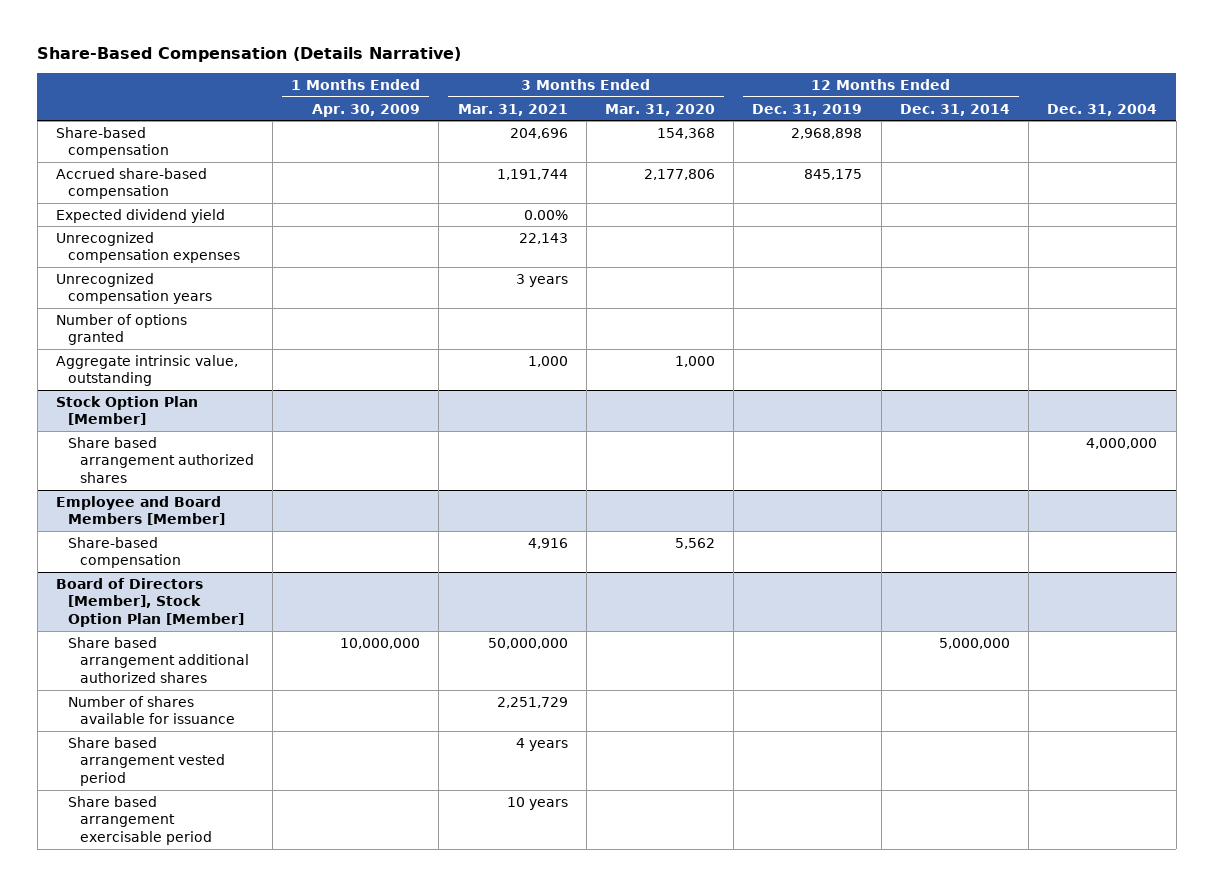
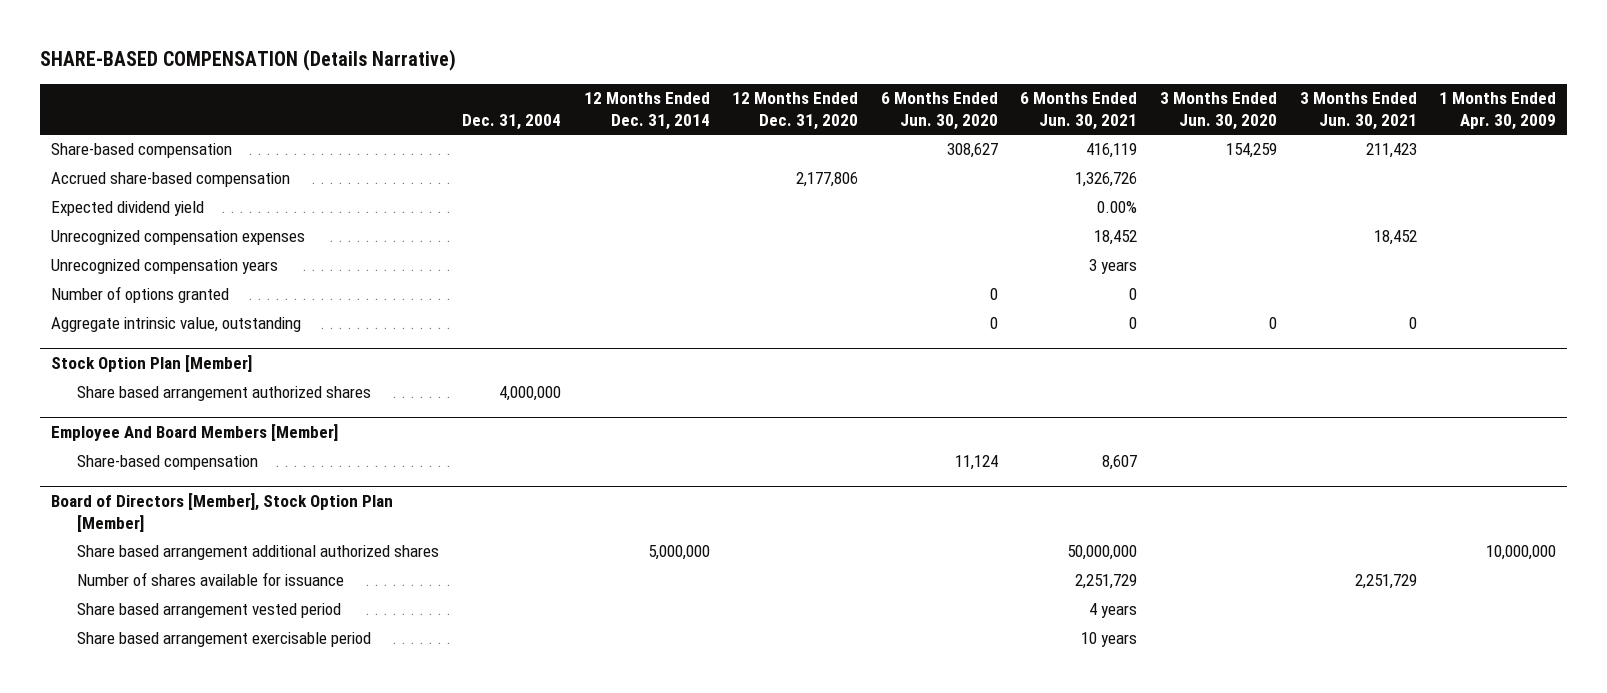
- Share-Based Compensation (Details Narrative)
+ SHARE-BASED COMPENSATION (Details Narrative)
- | 1 Months Ended Apr. 30, 2009 | 3 Months Ended Mar. 31, 2021 | 3 Months Ended Mar. 31, 2020 | 12 Months Ended Dec. 31, 2019 | 12 Months Ended Dec. 31, 2014 | Dec. 31, 2004
+ | Dec. 31, 2004 | 12 Months Ended Dec. 31, 2014 | 12 Months Ended Dec. 31, 2020 | 6 Months Ended Jun. 30, 2020 | 6 Months Ended Jun. 30, 2021 | 3 Months Ended Jun. 30, 2020 | 3 Months Ended Jun. 30, 2021 | 1 Months Ended Apr. 30, 2009
- Employee and Board Members [Member]
+ Employee And Board Members [Member]

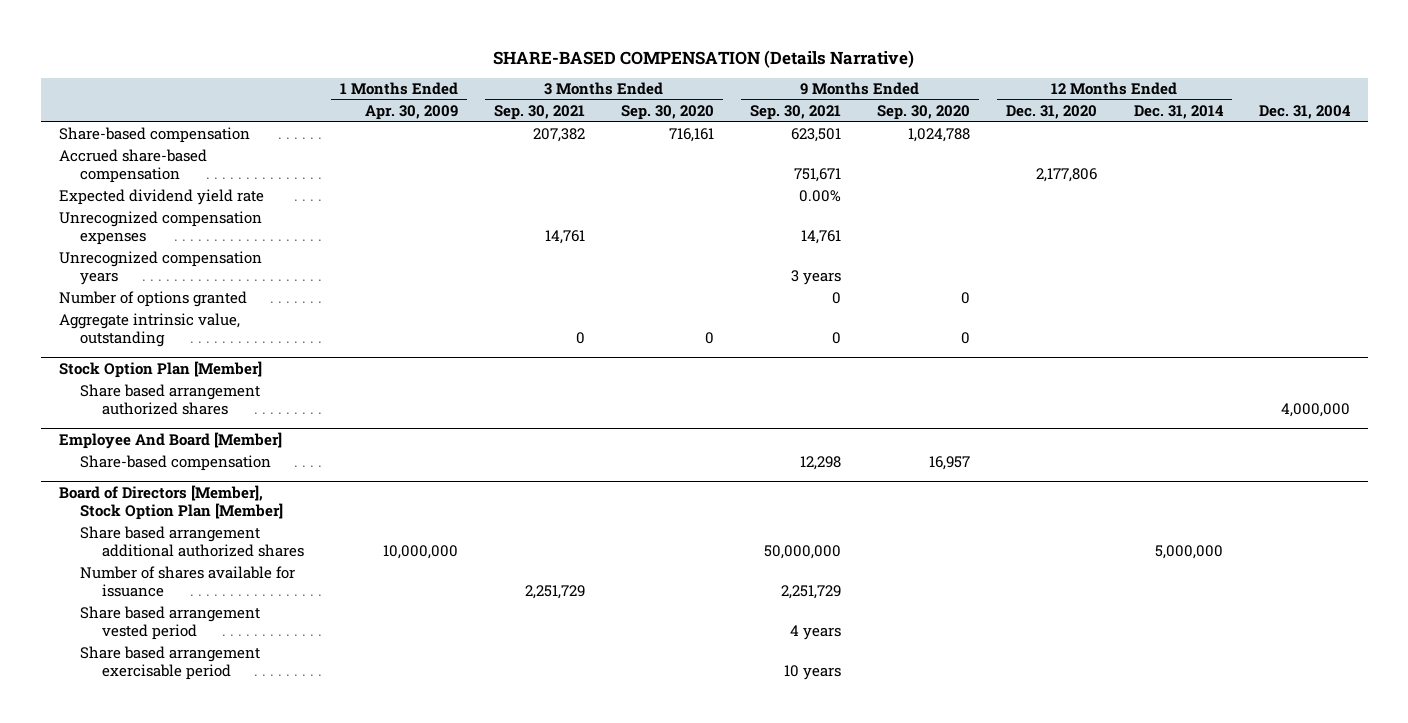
- | Dec. 31, 2004 | 12 Months Ended Dec. 31, 2014 | 12 Months Ended Dec. 31, 2020 | 6 Months Ended Jun. 30, 2020 | 6 Months Ended Jun. 30, 2021 | 3 Months Ended Jun. 30, 2020 | 3 Months Ended Jun. 30, 2021 | 1 Months Ended Apr. 30, 2009
+ | 1 Months Ended Apr. 30, 2009 | 3 Months Ended Sep. 30, 2021 | 3 Months Ended Sep. 30, 2020 | 9 Months Ended Sep. 30, 2021 | 9 Months Ended Sep. 30, 2020 | 12 Months Ended Dec. 31, 2020 | 12 Months Ended Dec. 31, 2014 | Dec. 31, 2004
- Expected dividend yield | | | | | 0.00% | | |
+ Expected dividend yield rate | | | | 0.00% | | | |
- Employee And Board Members [Member]
+ Employee And Board [Member]

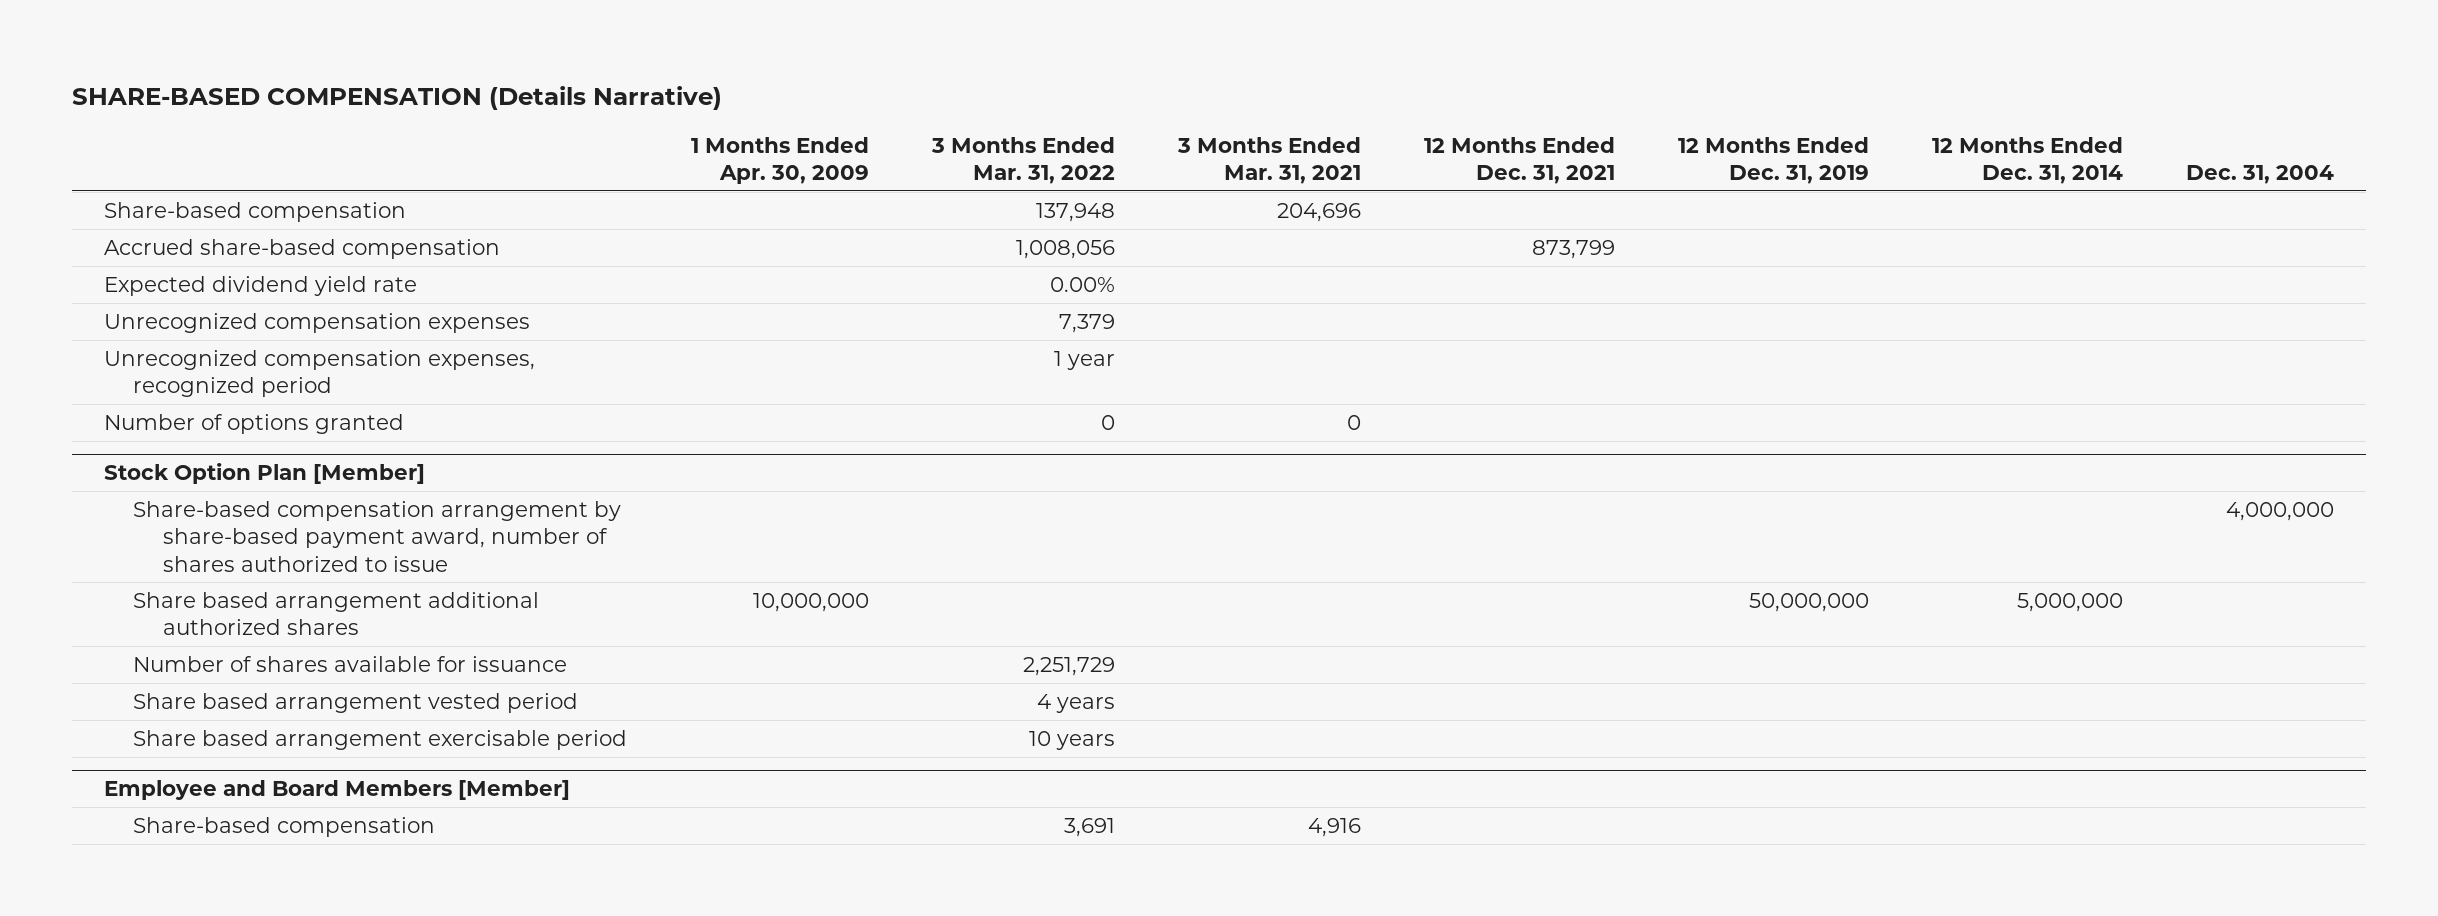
- | 1 Months Ended Apr. 30, 2009 | 3 Months Ended Sep. 30, 2021 | 3 Months Ended Sep. 30, 2020 | 9 Months Ended Sep. 30, 2021 | 9 Months Ended Sep. 30, 2020 | 12 Months Ended Dec. 31, 2020 | 12 Months Ended Dec. 31, 2014 | Dec. 31, 2004
+ | 1 Months Ended Apr. 30, 2009 | 3 Months Ended Mar. 31, 2022 | 3 Months Ended Mar. 31, 2021 | 12 Months Ended Dec. 31, 2021 | 12 Months Ended Dec. 31, 2019 | 12 Months Ended Dec. 31, 2014 | Dec. 31, 2004
- Unrecognized compensation years | | | | 3 years | | | |
+ Unrecognized compensation expenses, recognized period | | 1 year | | | | |
- Aggregate intrinsic value, outstanding | | 0 | 0 | 0 | 0 | | |
@ Stock Option Plan [Member]
- Share based arrangement authorized shares | | | | | | | | 4,000,000
- Employee And Board [Member]
@ Stock Option Plan [Member]
+ Share-based compensation arrangement by share-based payment award, number of shares authorized to issue | | | | | | | 4,000,000
+ Share based arrangement additional authorized shares | 10,000,000 | | | | 50,000,000 | 5,000,000 |
+ Number of shares available for issuance | | 2,251,729 | | | | |
+ Share based arrangement vested period | | 4 years | | | | |
+ Share based arrangement exercisable period | | 10 years | | | | |
+ Employee and Board Members [Member]
- Board of Directors [Member], Stock Option Plan [Member]
- Share based arrangement additional authorized shares | 10,000,000 | | | 50,000,000 | | | 5,000,000 |
- Number of shares available for issuance | | 2,251,729 | | 2,251,729 | | | |
- Share based arrangement vested period | | | | 4 years | | | |
- Share based arrangement exercisable period | | | | 10 years | | | |

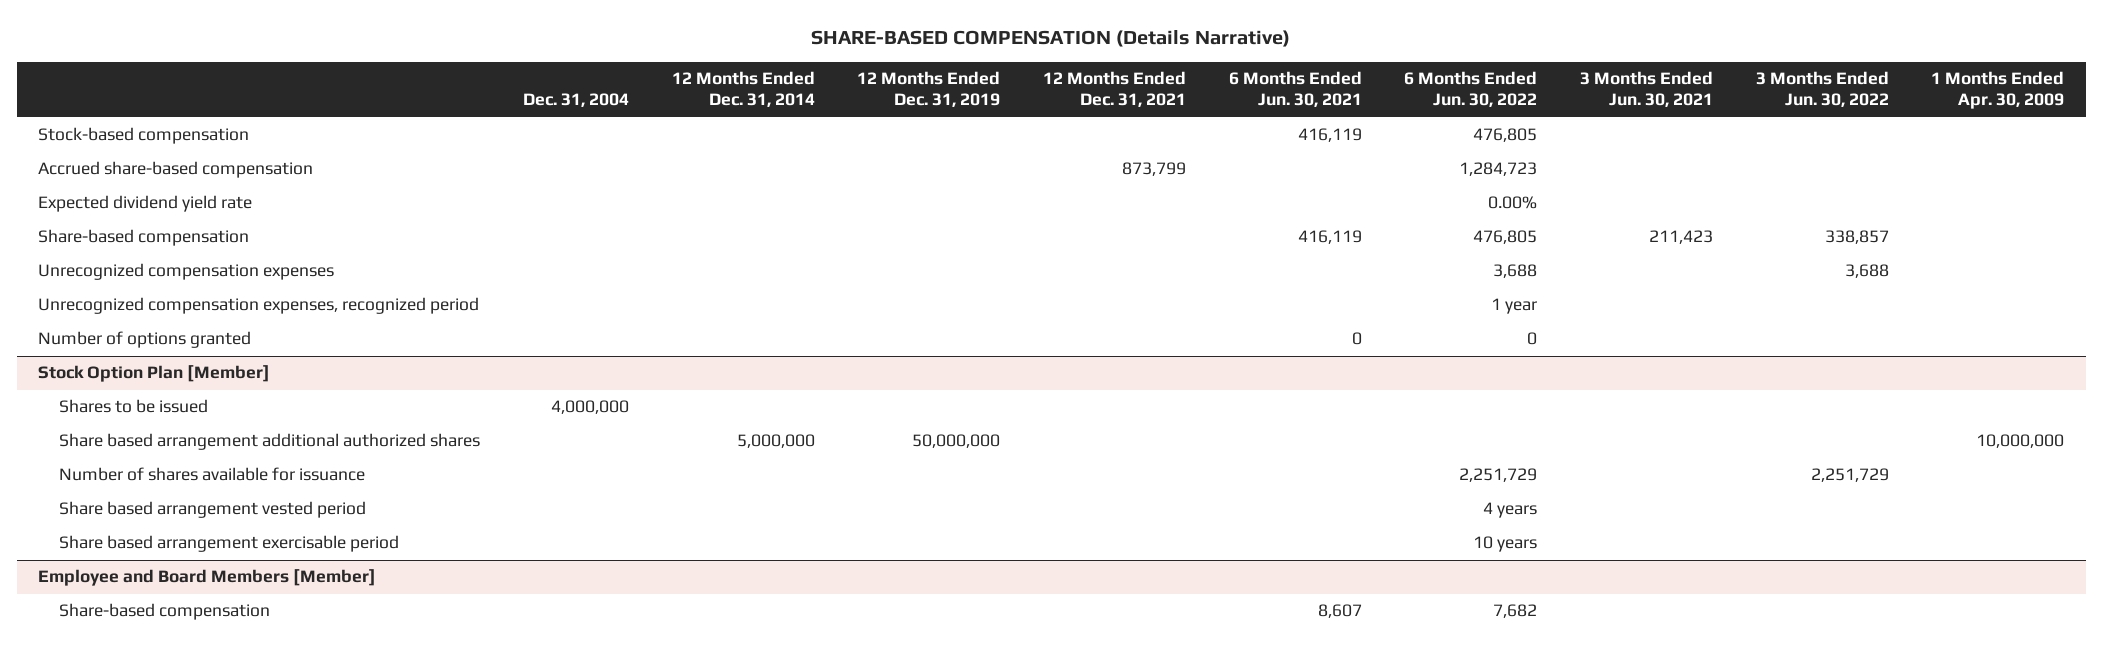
- | 1 Months Ended Apr. 30, 2009 | 3 Months Ended Mar. 31, 2022 | 3 Months Ended Mar. 31, 2021 | 12 Months Ended Dec. 31, 2021 | 12 Months Ended Dec. 31, 2019 | 12 Months Ended Dec. 31, 2014 | Dec. 31, 2004
+ | Dec. 31, 2004 | 12 Months Ended Dec. 31, 2014 | 12 Months Ended Dec. 31, 2019 | 12 Months Ended Dec. 31, 2021 | 6 Months Ended Jun. 30, 2021 | 6 Months Ended Jun. 30, 2022 | 3 Months Ended Jun. 30, 2021 | 3 Months Ended Jun. 30, 2022 | 1 Months Ended Apr. 30, 2009
+ Stock-based compensation | | | | | 416,119 | 476,805 | | |
moved down: Share-based compensation | | | | | 416,119 | 476,805 | 211,423 | 338,857 |
@ Stock Option Plan [Member]
- Share-based compensation arrangement by share-based payment award, number of shares authorized to issue | | | | | | | 4,000,000
+ Shares to be issued | 4,000,000 | | | | | | | |

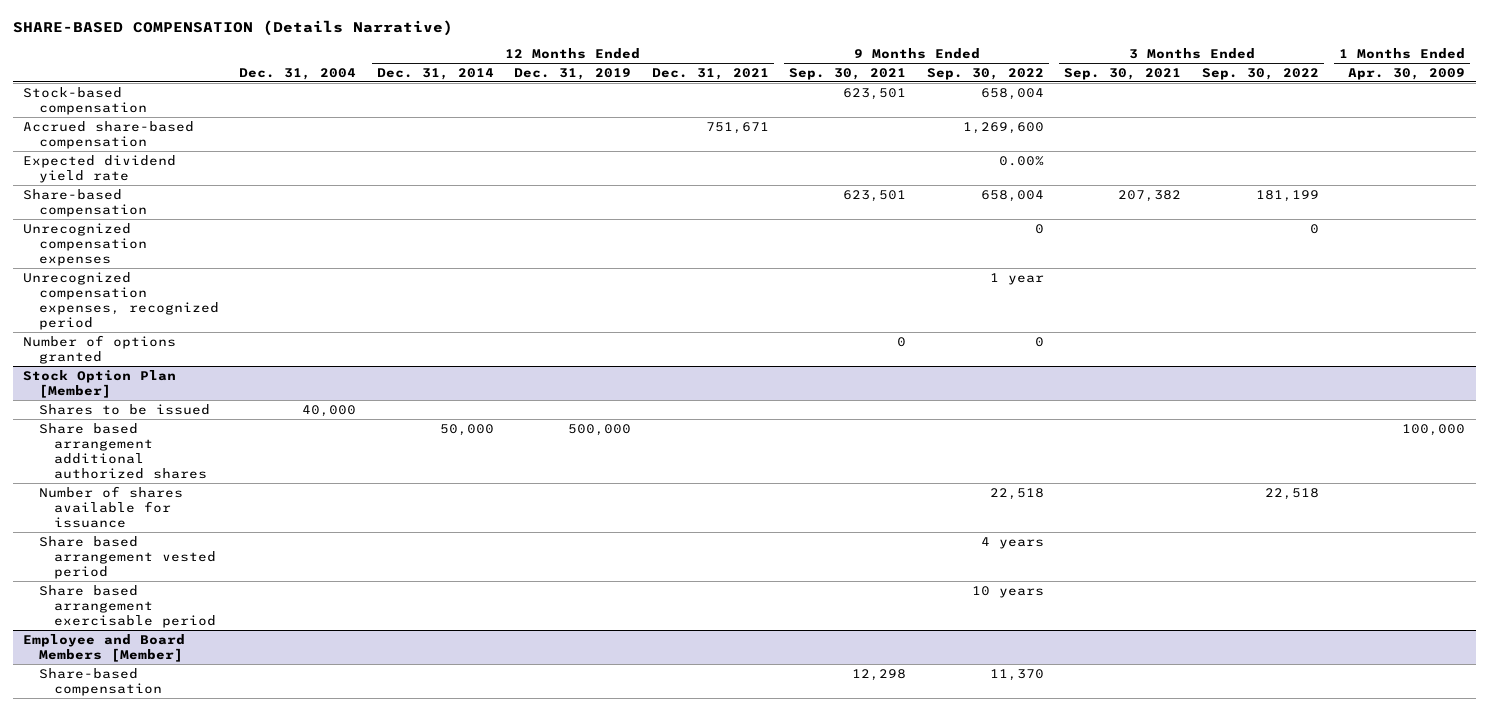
- | Dec. 31, 2004 | 12 Months Ended Dec. 31, 2014 | 12 Months Ended Dec. 31, 2019 | 12 Months Ended Dec. 31, 2021 | 6 Months Ended Jun. 30, 2021 | 6 Months Ended Jun. 30, 2022 | 3 Months Ended Jun. 30, 2021 | 3 Months Ended Jun. 30, 2022 | 1 Months Ended Apr. 30, 2009
+ | Dec. 31, 2004 | 12 Months Ended Dec. 31, 2014 | 12 Months Ended Dec. 31, 2019 | 12 Months Ended Dec. 31, 2021 | 9 Months Ended Sep. 30, 2021 | 9 Months Ended Sep. 30, 2022 | 3 Months Ended Sep. 30, 2021 | 3 Months Ended Sep. 30, 2022 | 1 Months Ended Apr. 30, 2009
- Accrued share-based compensation | | | | 873,799 | | 1,284,723 | | |
+ Accrued share-based compensation | | | | 751,671 | | 1,269,600 | | |
@ Stock Option Plan [Member]
- Shares to be issued | 4,000,000 | | | | | | | |
- Share based arrangement additional authorized shares | | 5,000,000 | 50,000,000 | | | | | | 10,000,000
+ Shares to be issued | 40,000 | | | | | | | |
+ Share based arrangement additional authorized shares | | 50,000 | 500,000 | | | | | | 100,000

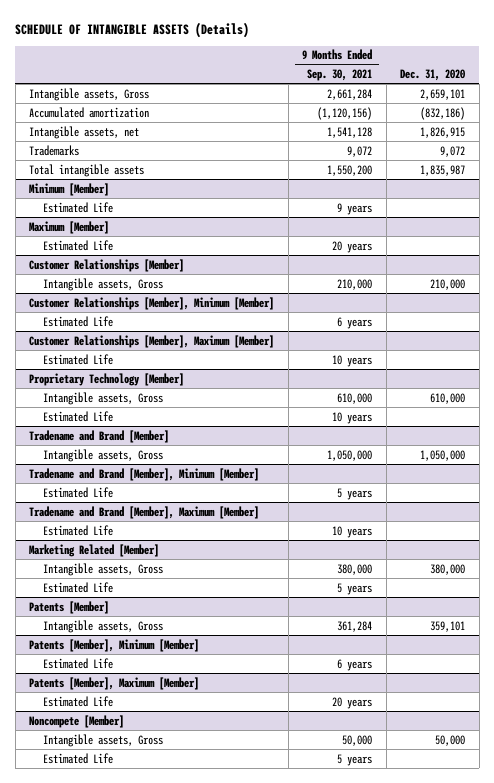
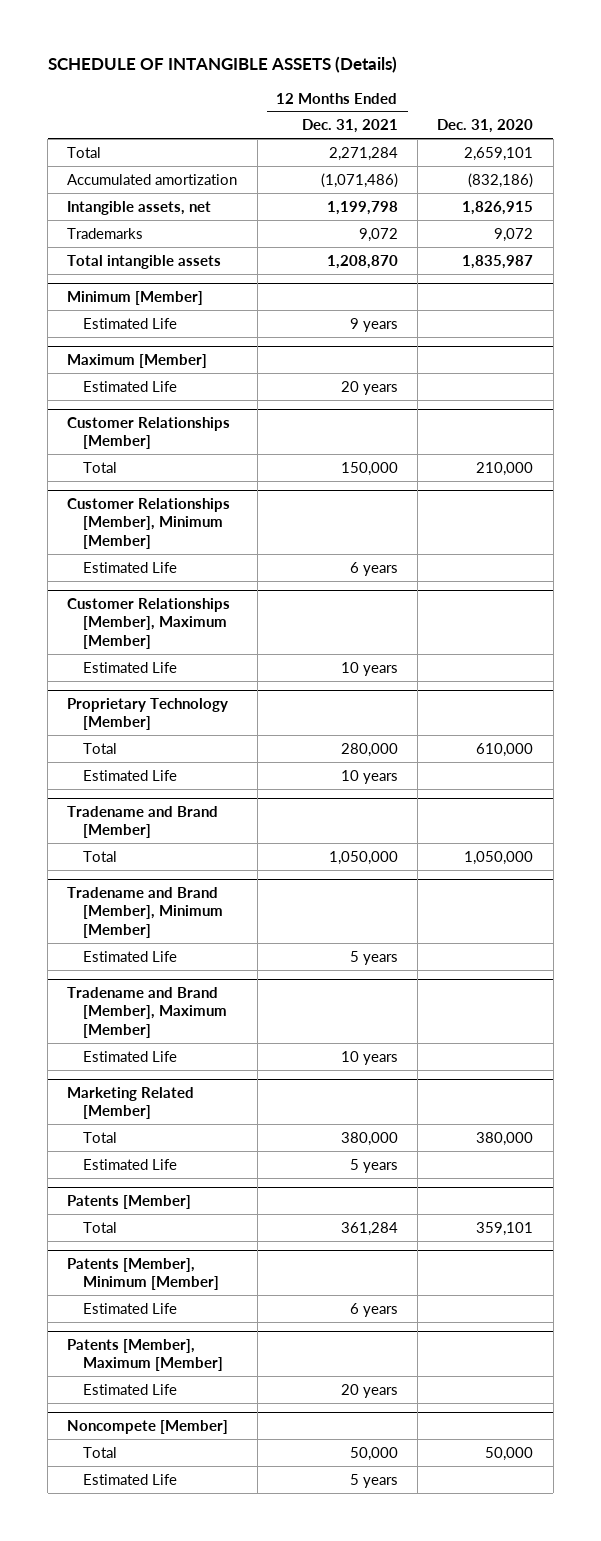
- | 9 Months Ended Sep. 30, 2021 | Dec. 31, 2020
+ | 12 Months Ended Dec. 31, 2021 | Dec. 31, 2020
- Intangible assets, Gross | 2,661,284 | 2,659,101
+ Total | 2,271,284 | 2,659,101
@ Customer Relationships [Member]
- Intangible assets, Gross | 210,000 | 210,000
+ Total | 150,000 | 210,000
@ Proprietary Technology [Member]
- Intangible assets, Gross | 610,000 | 610,000
+ Total | 280,000 | 610,000
@ Tradename and Brand [Member]
- Intangible assets, Gross | 1,050,000 | 1,050,000
+ Total | 1,050,000 | 1,050,000
@ Marketing Related [Member]
- Intangible assets, Gross | 380,000 | 380,000
+ Total | 380,000 | 380,000
@ Patents [Member]
- Intangible assets, Gross | 361,284 | 359,101
+ Total | 361,284 | 359,101
@ Noncompete [Member]
- Intangible assets, Gross | 50,000 | 50,000
+ Total | 50,000 | 50,000

